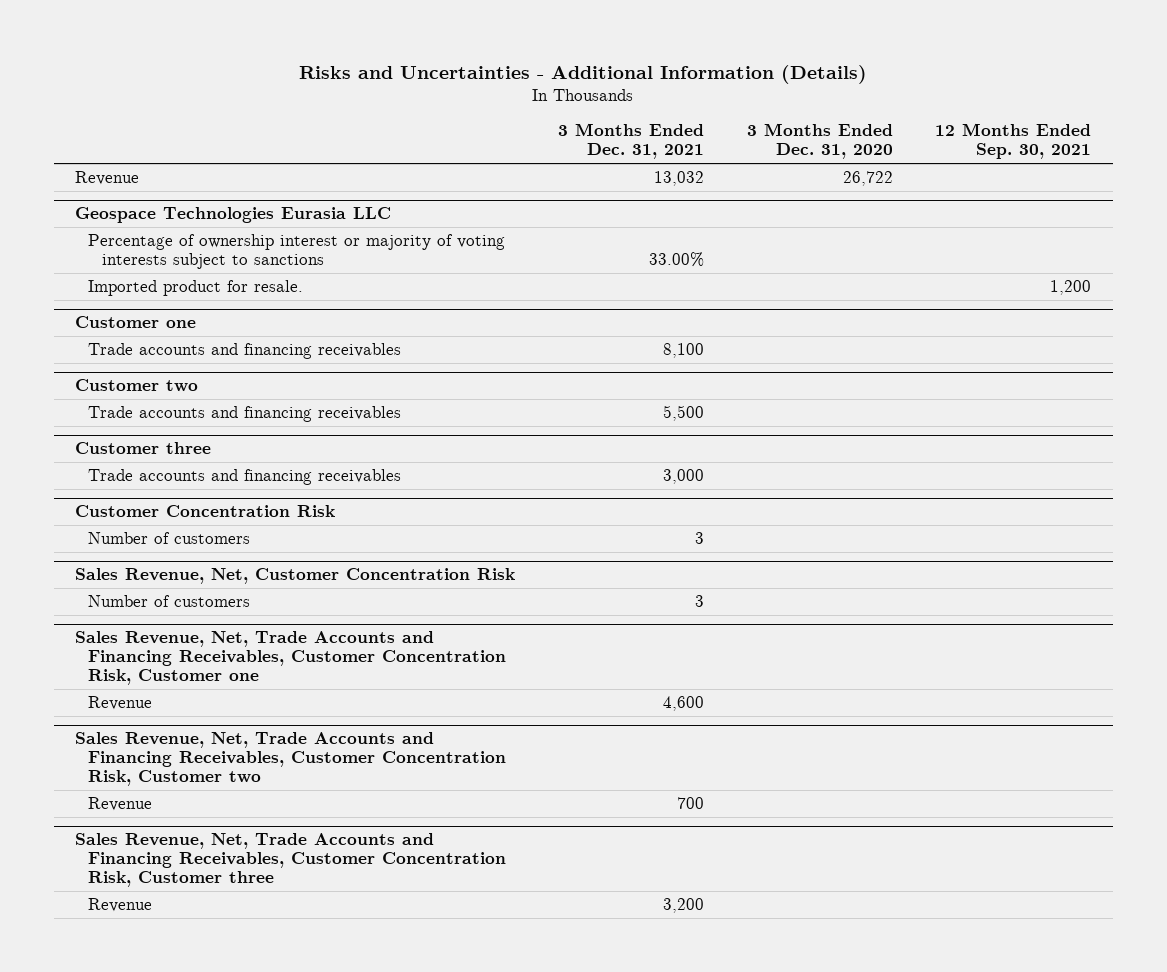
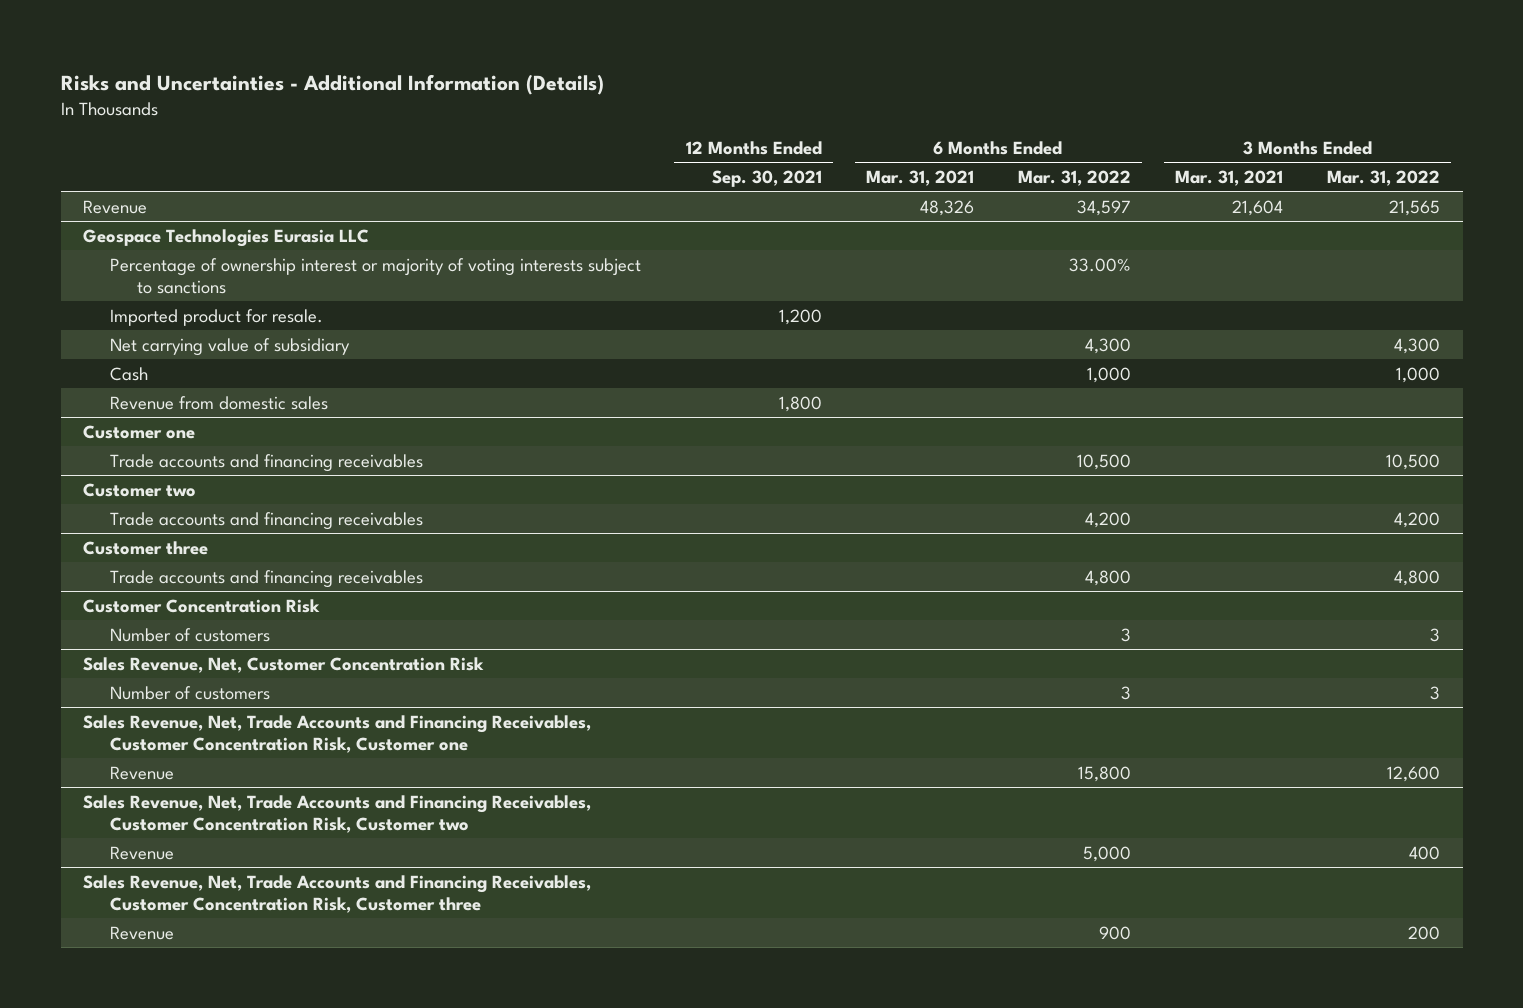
- | 3 Months Ended Dec. 31, 2021 | 3 Months Ended Dec. 31, 2020 | 12 Months Ended Sep. 30, 2021
+ | 12 Months Ended Sep. 30, 2021 | 6 Months Ended Mar. 31, 2021 | 6 Months Ended Mar. 31, 2022 | 3 Months Ended Mar. 31, 2021 | 3 Months Ended Mar. 31, 2022
@ Geospace Technologies Eurasia LLC
+ Net carrying value of subsidiary | | | 4,300 | | 4,300
+ Cash | | | 1,000 | | 1,000
+ Revenue from domestic sales | 1,800 | | | |

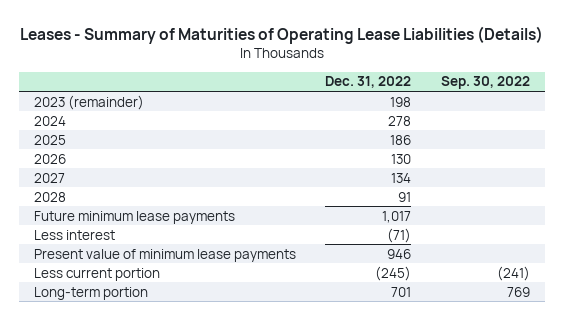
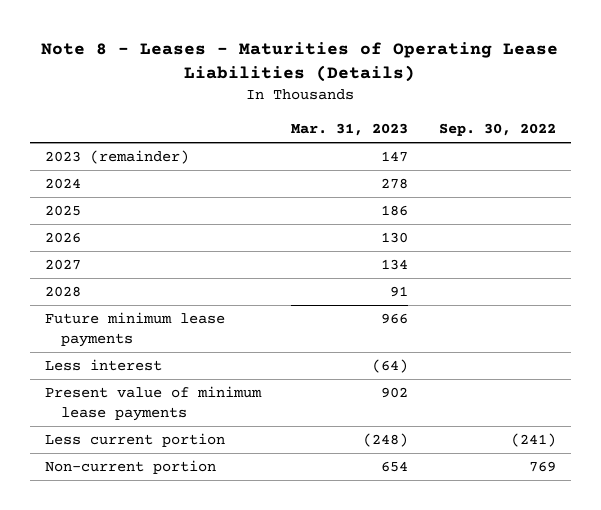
- Leases - Summary of Maturities of Operating Lease Liabilities (Details)
+ Note 8 - Leases - Maturities of Operating Lease Liabilities (Details)
- | Dec. 31, 2022 | Sep. 30, 2022
+ | Mar. 31, 2023 | Sep. 30, 2022
- Long-term portion | 701 | 769
+ Non-current portion | 654 | 769

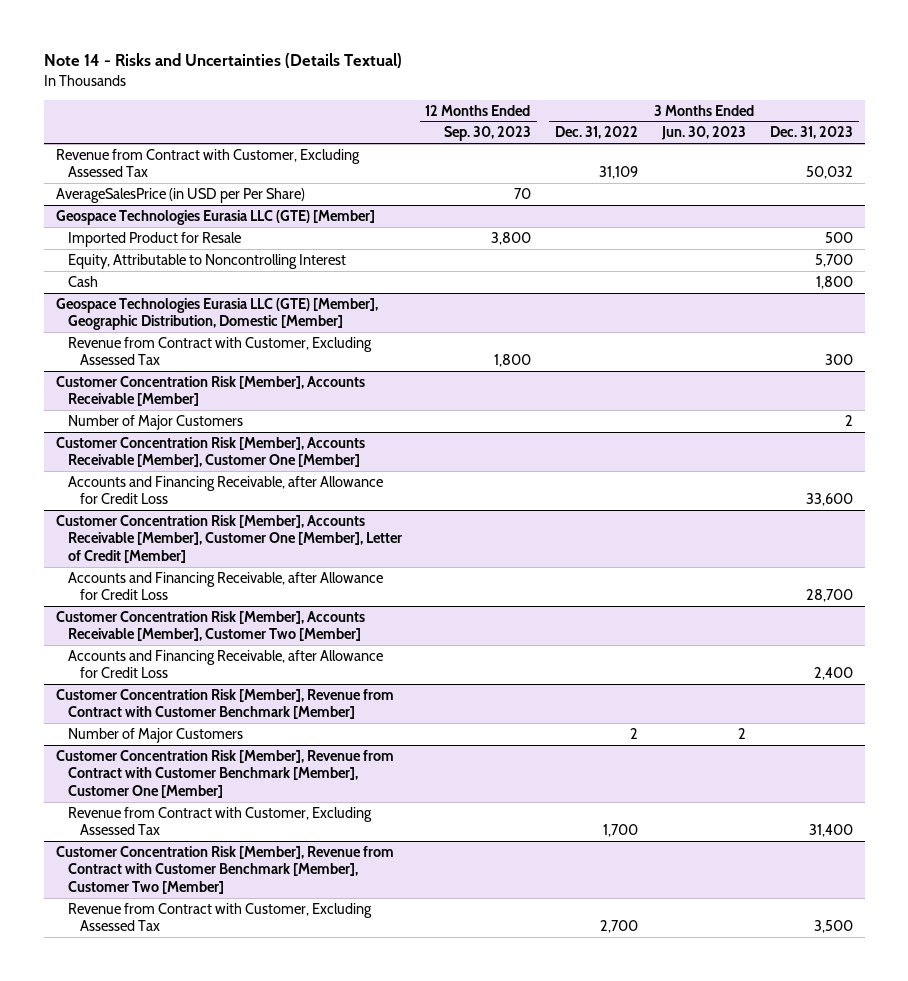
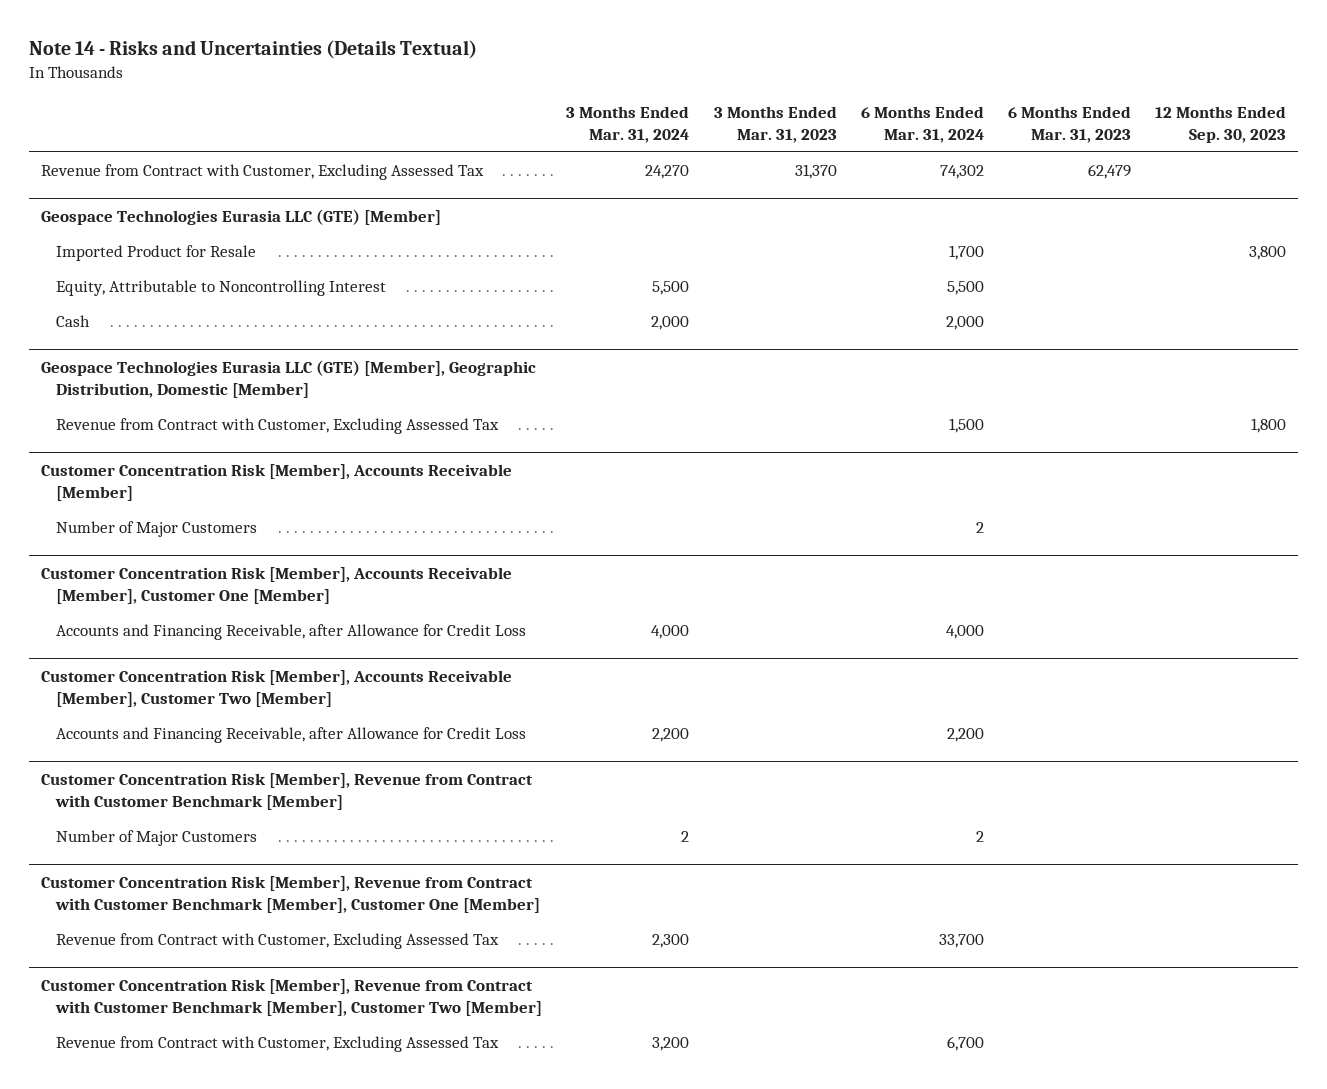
- | 12 Months Ended Sep. 30, 2023 | 3 Months Ended Dec. 31, 2022 | 3 Months Ended Jun. 30, 2023 | 3 Months Ended Dec. 31, 2023
+ | 3 Months Ended Mar. 31, 2024 | 3 Months Ended Mar. 31, 2023 | 6 Months Ended Mar. 31, 2024 | 6 Months Ended Mar. 31, 2023 | 12 Months Ended Sep. 30, 2023
- AverageSalesPrice (in USD per Per Share) | 70 | | |
- Customer Concentration Risk [Member], Accounts Receivable [Member], Customer One [Member], Letter of Credit [Member]
- Accounts and Financing Receivable, after Allowance for Credit Loss | | | | 28,700

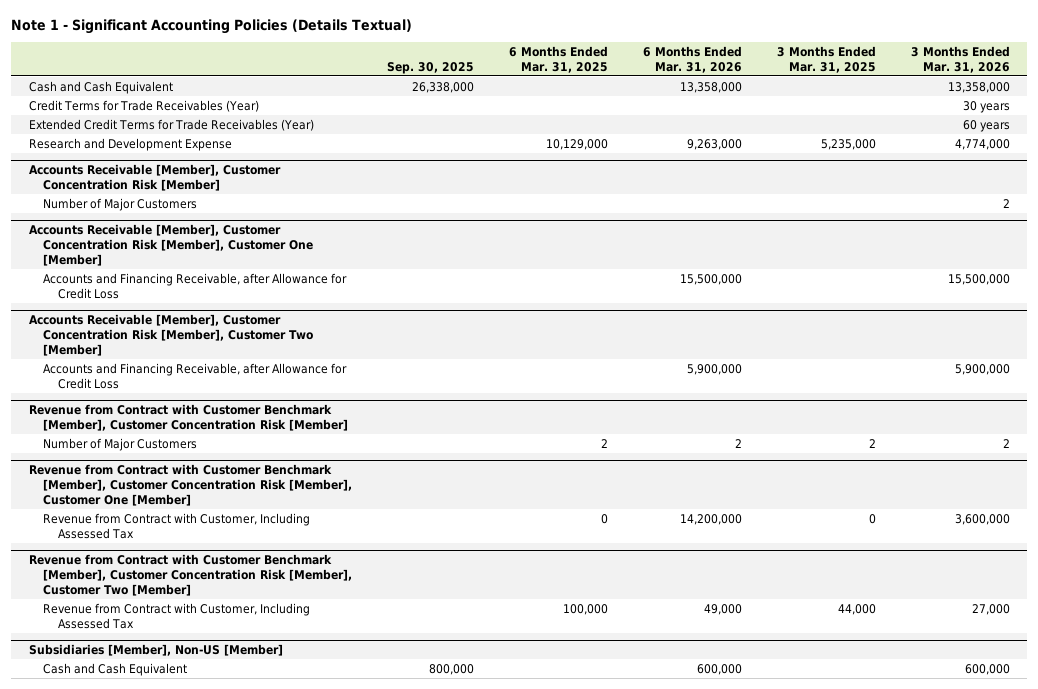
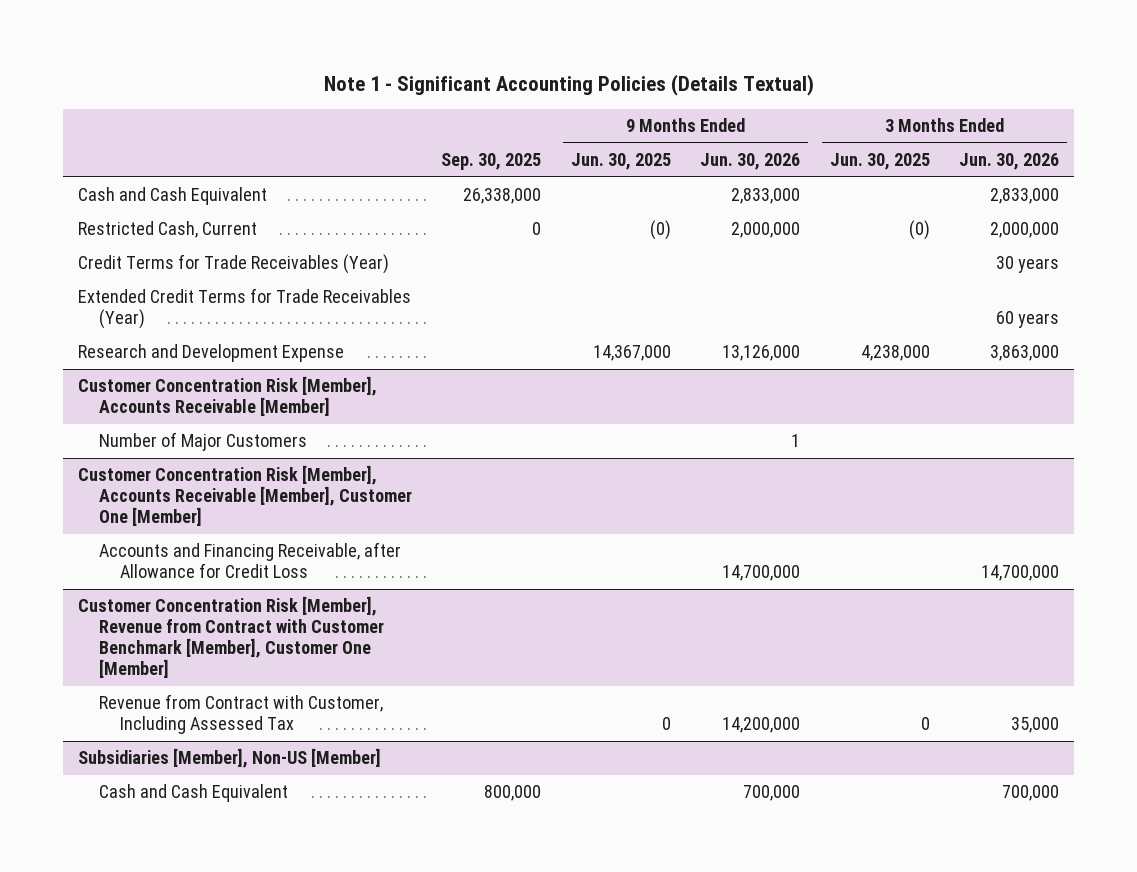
- | Sep. 30, 2025 | 6 Months Ended Mar. 31, 2025 | 6 Months Ended Mar. 31, 2026 | 3 Months Ended Mar. 31, 2025 | 3 Months Ended Mar. 31, 2026
+ | Sep. 30, 2025 | 9 Months Ended Jun. 30, 2025 | 9 Months Ended Jun. 30, 2026 | 3 Months Ended Jun. 30, 2025 | 3 Months Ended Jun. 30, 2026
+ Restricted Cash, Current | 0 | (0) | 2,000,000 | (0) | 2,000,000
- Accounts Receivable [Member], Customer Concentration Risk [Member]
+ Customer Concentration Risk [Member], Accounts Receivable [Member]
- Accounts Receivable [Member], Customer Concentration Risk [Member], Customer One [Member]
+ Customer Concentration Risk [Member], Accounts Receivable [Member], Customer One [Member]
- Accounts Receivable [Member], Customer Concentration Risk [Member], Customer Two [Member]
- Accounts and Financing Receivable, after Allowance for Credit Loss | | | 5,900,000 | | 5,900,000
- Revenue from Contract with Customer Benchmark [Member], Customer Concentration Risk [Member]
- Number of Major Customers | | 2 | 2 | 2 | 2
- Revenue from Contract with Customer Benchmark [Member], Customer Concentration Risk [Member], Customer One [Member]
+ Customer Concentration Risk [Member], Revenue from Contract with Customer Benchmark [Member], Customer One [Member]
- Revenue from Contract with Customer Benchmark [Member], Customer Concentration Risk [Member], Customer Two [Member]
- Revenue from Contract with Customer, Including Assessed Tax | | 100,000 | 49,000 | 44,000 | 27,000

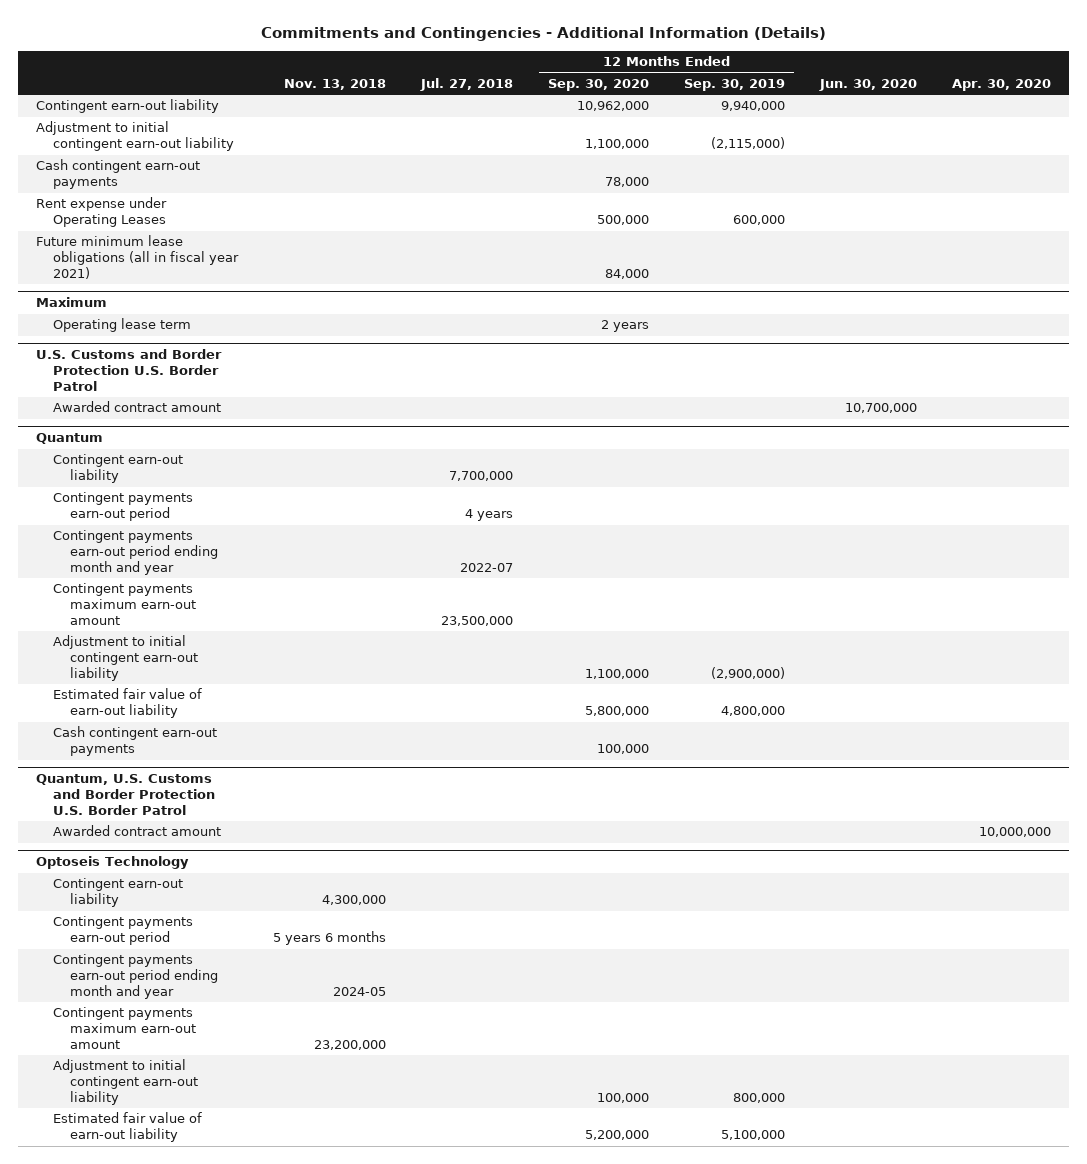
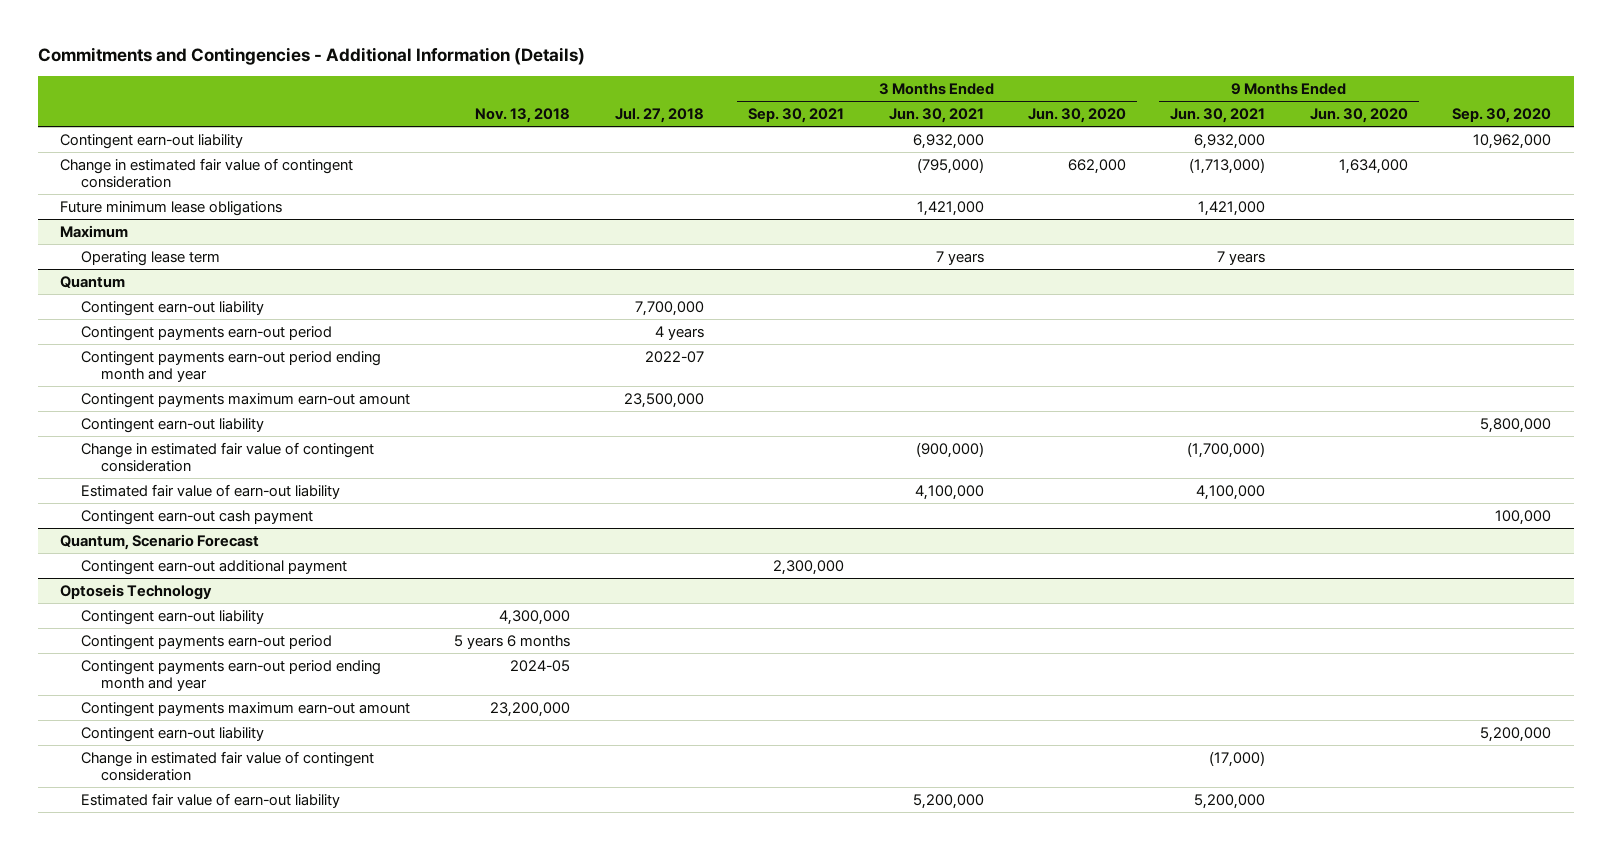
- | Nov. 13, 2018 | Jul. 27, 2018 | 12 Months Ended Sep. 30, 2020 | 12 Months Ended Sep. 30, 2019 | Jun. 30, 2020 | Apr. 30, 2020
+ | Nov. 13, 2018 | Jul. 27, 2018 | 3 Months Ended Sep. 30, 2021 | 3 Months Ended Jun. 30, 2021 | 3 Months Ended Jun. 30, 2020 | 9 Months Ended Jun. 30, 2021 | 9 Months Ended Jun. 30, 2020 | Sep. 30, 2020
- Adjustment to initial contingent earn-out liability | | | 1,100,000 | (2,115,000) | |
- Cash contingent earn-out payments | | | 78,000 | | |
- Rent expense under Operating Leases | | | 500,000 | 600,000 | |
- Future minimum lease obligations (all in fiscal year 2021) | | | 84,000 | | |
+ Change in estimated fair value of contingent consideration | | | | (795,000) | 662,000 | (1,713,000) | 1,634,000 |
+ Future minimum lease obligations | | | | 1,421,000 | | 1,421,000 | |
- U.S. Customs and Border Protection U.S. Border Patrol
- Awarded contract amount | | | | | 10,700,000 |
@ Quantum
- Adjustment to initial contingent earn-out liability | | | 1,100,000 | (2,900,000) | |
+ Contingent earn-out liability | | | | | | | | 5,800,000
+ Change in estimated fair value of contingent consideration | | | | (900,000) | | (1,700,000) | |
- Cash contingent earn-out payments | | | 100,000 | | |
- Quantum, U.S. Customs and Border Protection U.S. Border Patrol
- Awarded contract amount | | | | | | 10,000,000
@ Quantum
+ Contingent earn-out cash payment | | | | | | | | 100,000
+ Quantum, Scenario Forecast
+ Contingent earn-out additional payment | | | 2,300,000 | | | | |
@ Optoseis Technology
- Adjustment to initial contingent earn-out liability | | | 100,000 | 800,000 | |
+ Contingent earn-out liability | | | | | | | | 5,200,000
+ Change in estimated fair value of contingent consideration | | | | | | (17,000) | |

